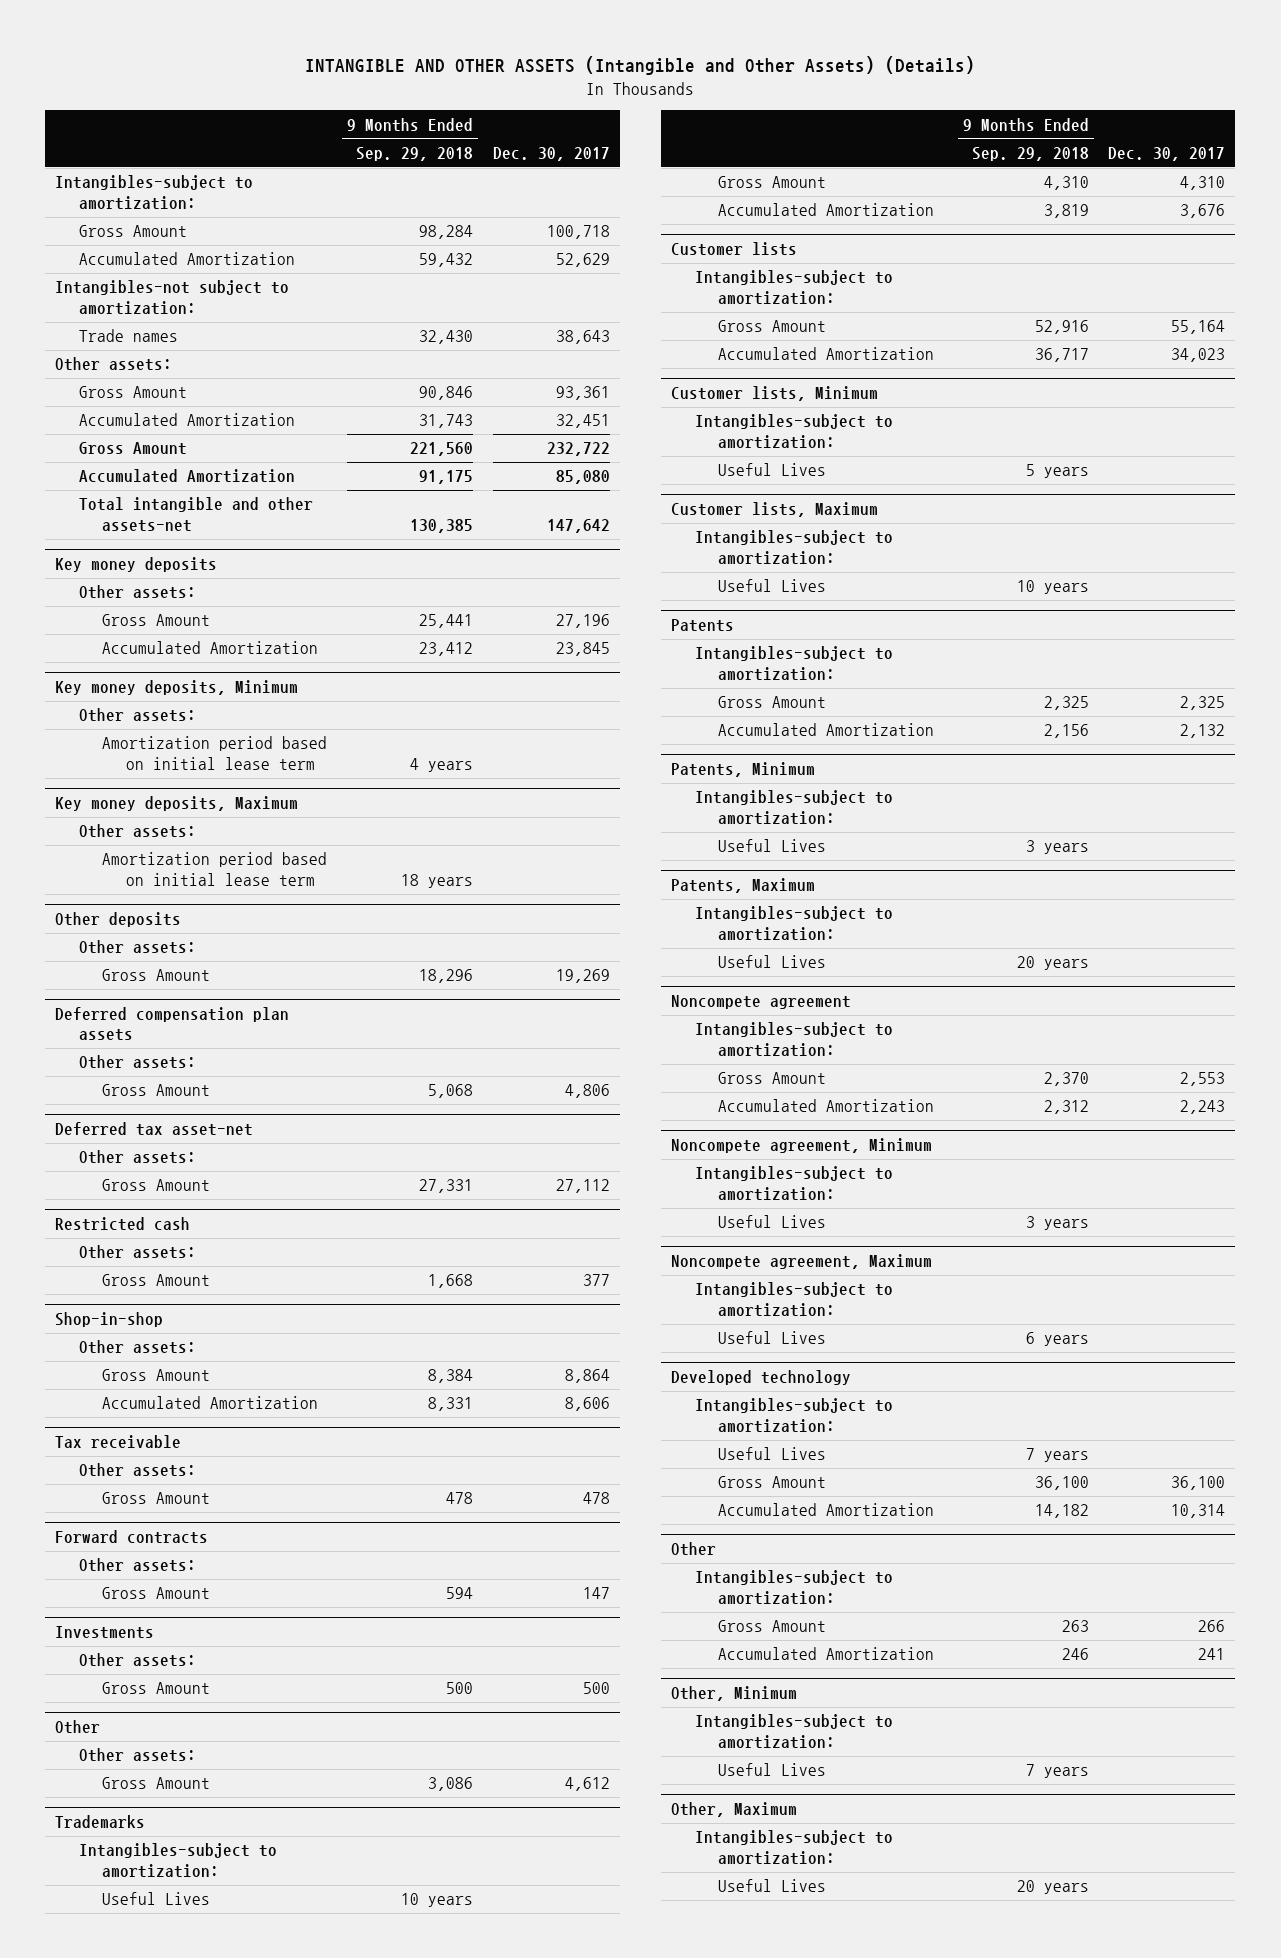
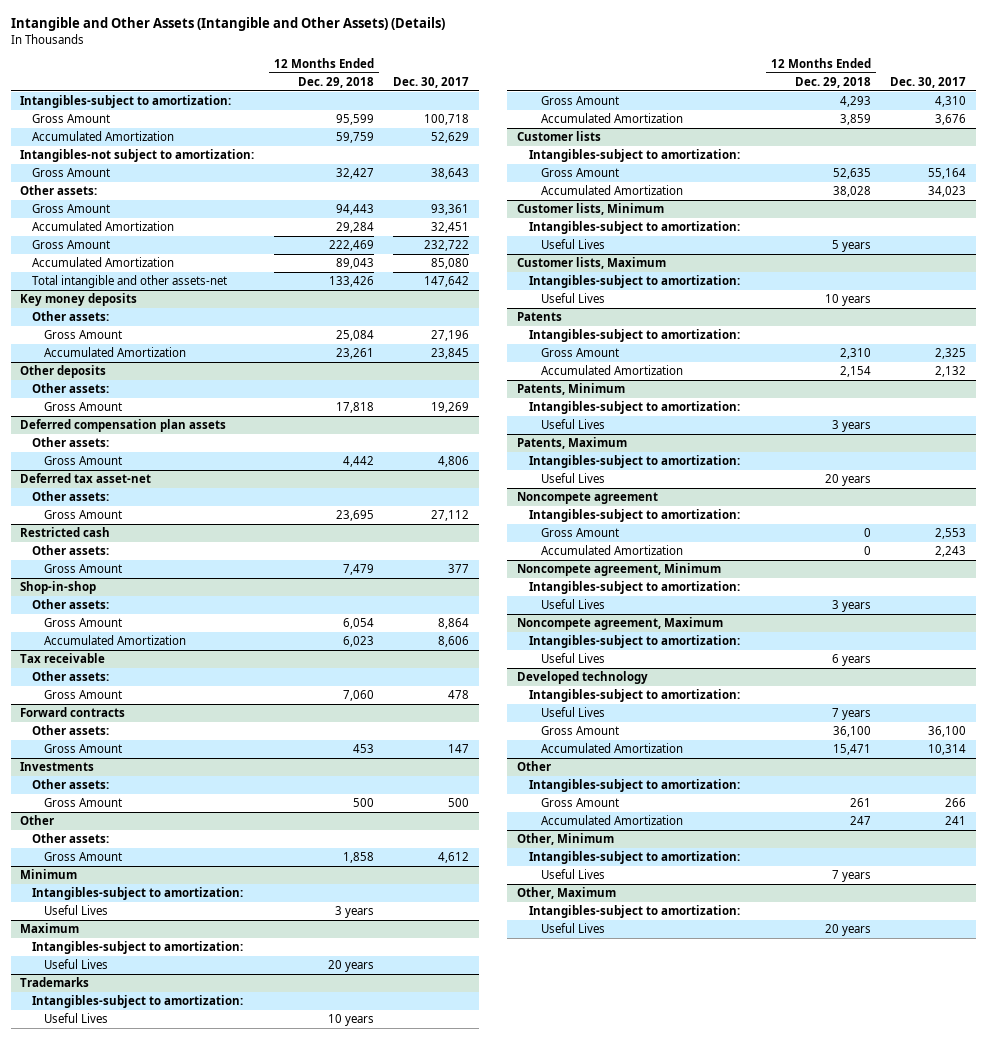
- INTANGIBLE AND OTHER ASSETS (Intangible and Other Assets) (Details)
+ Intangible and Other Assets (Intangible and Other Assets) (Details)
- | 9 Months Ended Sep. 29, 2018 | Dec. 30, 2017
+ | 12 Months Ended Dec. 29, 2018 | Dec. 30, 2017
- Trade names | 32,430 | 38,643
+ Gross Amount | 32,427 | 38,643
- Key money deposits, Minimum
- Other assets:
- Amortization period based on initial lease term | 4 years |
- Key money deposits, Maximum
- Other assets:
- Amortization period based on initial lease term | 18 years |
+ Minimum
+ Intangibles-subject to amortization:
+ Useful Lives | 3 years |
+ Maximum
+ Intangibles-subject to amortization:
+ Useful Lives | 20 years |

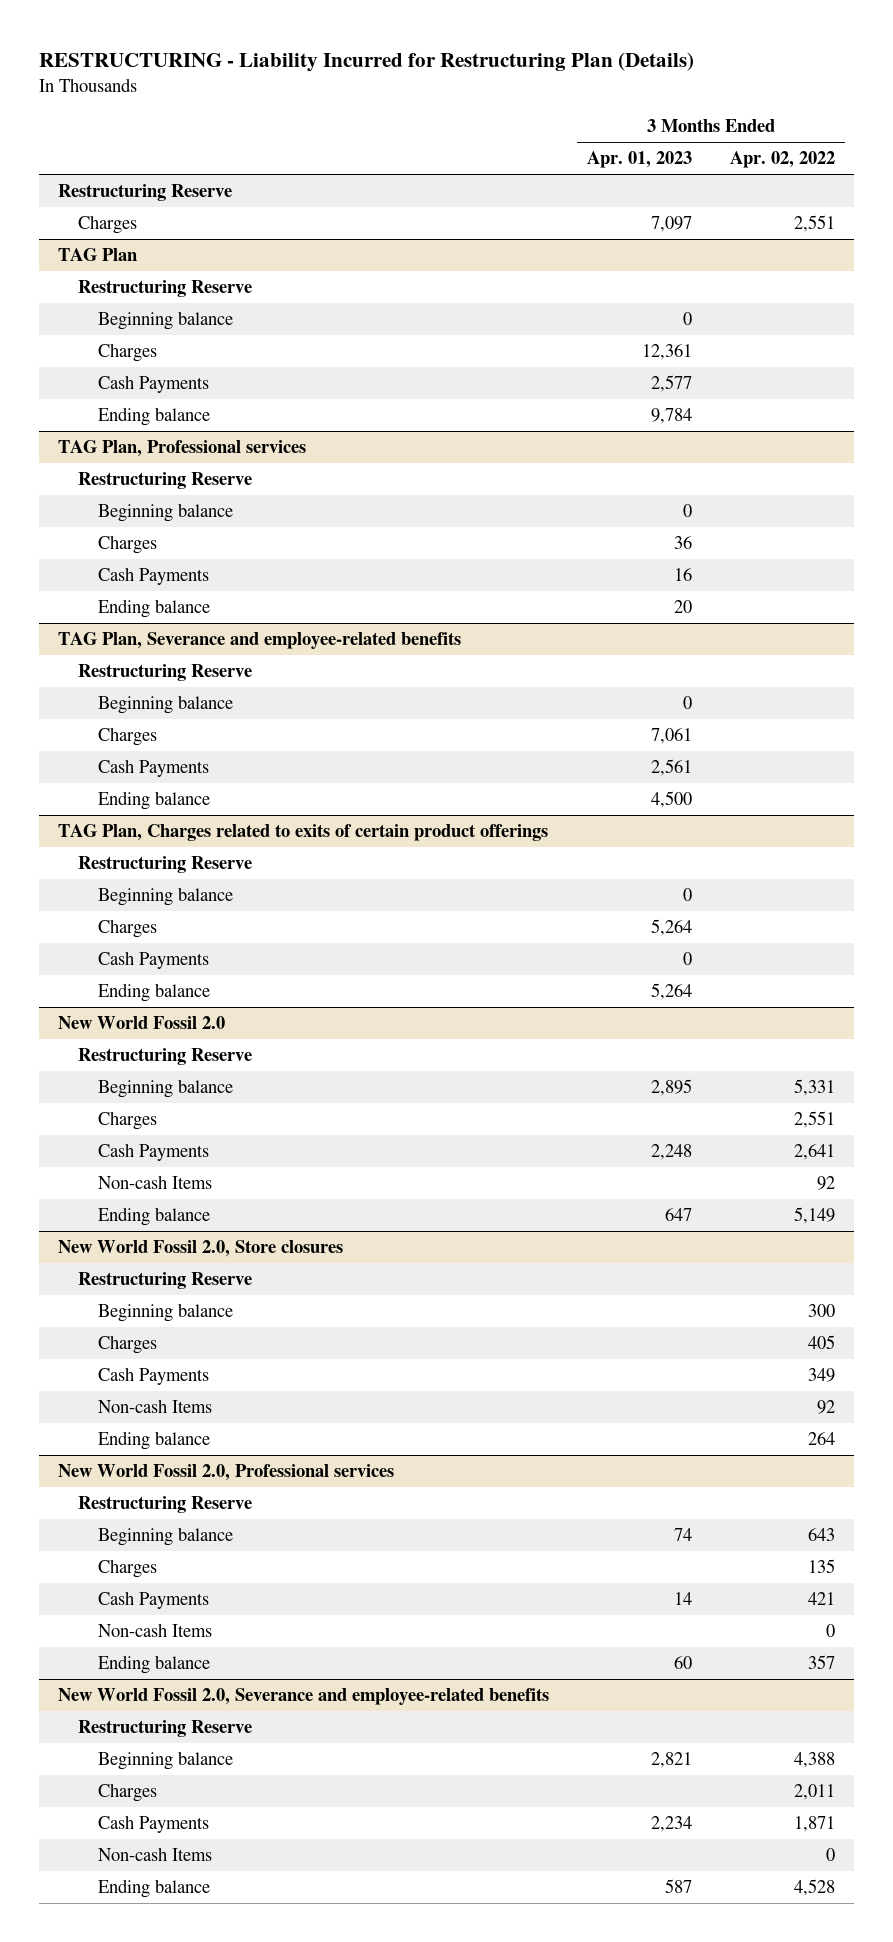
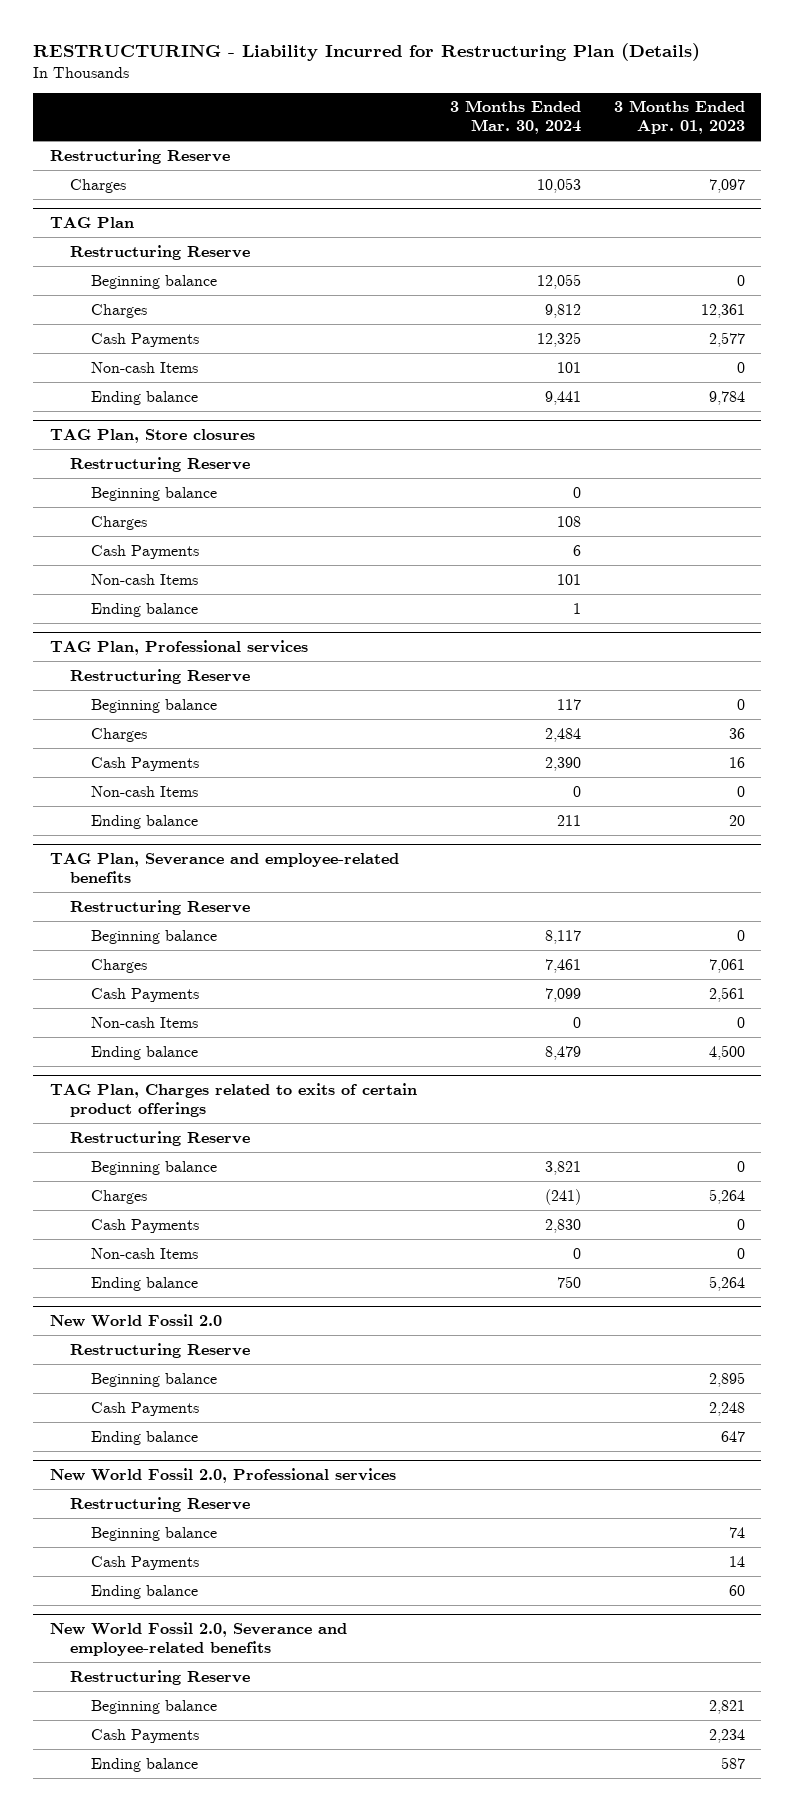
- | 3 Months Ended Apr. 01, 2023 | 3 Months Ended Apr. 02, 2022
+ | 3 Months Ended Mar. 30, 2024 | 3 Months Ended Apr. 01, 2023
@ TAG Plan
+ Non-cash Items | 101 | 0
+ TAG Plan, Store closures
+ Restructuring Reserve
+ Beginning balance | 0 |
+ Charges | 108 |
+ Cash Payments | 6 |
+ Non-cash Items | 101 |
+ Ending balance | 1 |
@ TAG Plan, Professional services
+ Non-cash Items | 0 | 0
@ TAG Plan, Severance and employee-related benefits
+ Non-cash Items | 0 | 0
@ TAG Plan, Charges related to exits of certain product offerings
+ Non-cash Items | 0 | 0
@ New World Fossil 2.0
- Charges | | 2,551
- Non-cash Items | | 92
- New World Fossil 2.0, Store closures
- Restructuring Reserve
- Beginning balance | | 300
- Charges | | 405
- Cash Payments | | 349
- Non-cash Items | | 92
- Ending balance | | 264
@ New World Fossil 2.0, Professional services
- Charges | | 135
- Non-cash Items | | 0
@ New World Fossil 2.0, Severance and employee-related benefits
- Charges | | 2,011
- Non-cash Items | | 0

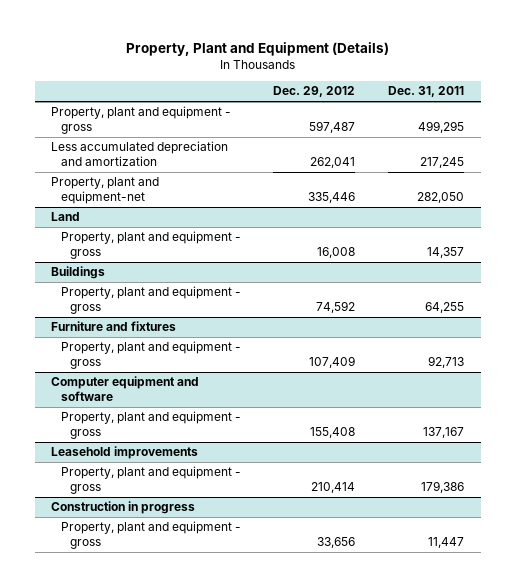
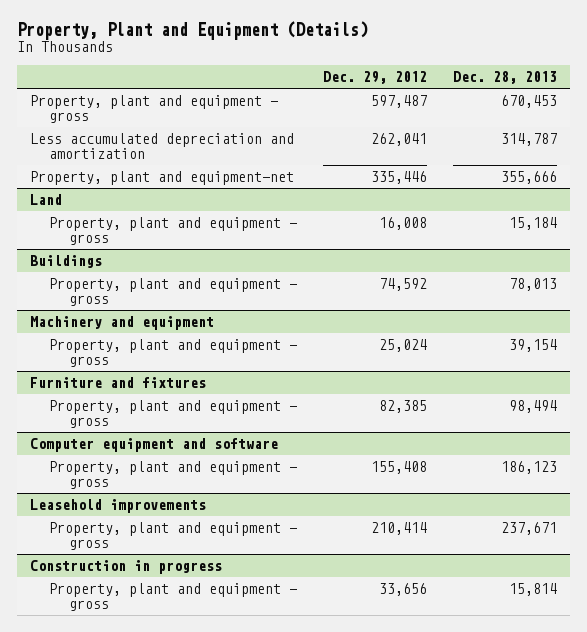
- | Dec. 29, 2012 | Dec. 31, 2011
+ | Dec. 29, 2012 | Dec. 28, 2013
+ Machinery and equipment
+ Property, plant and equipment - gross | 25,024 | 39,154
@ Furniture and fixtures
- Property, plant and equipment - gross | 107,409 | 92,713
+ Property, plant and equipment - gross | 82,385 | 98,494

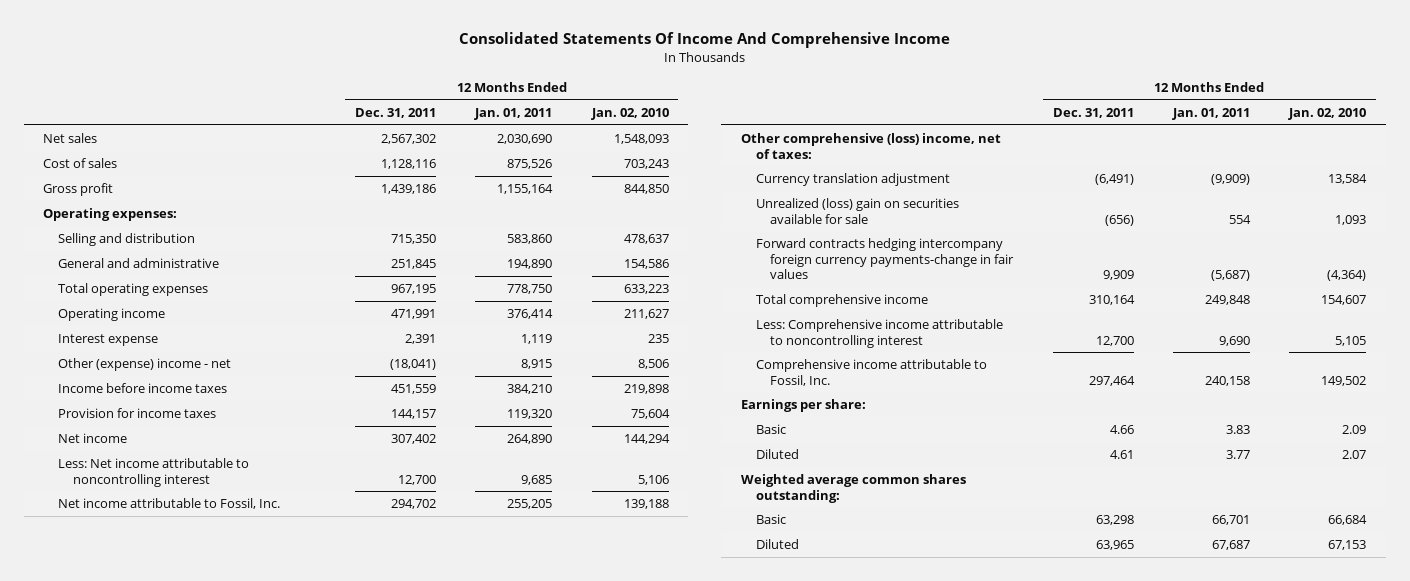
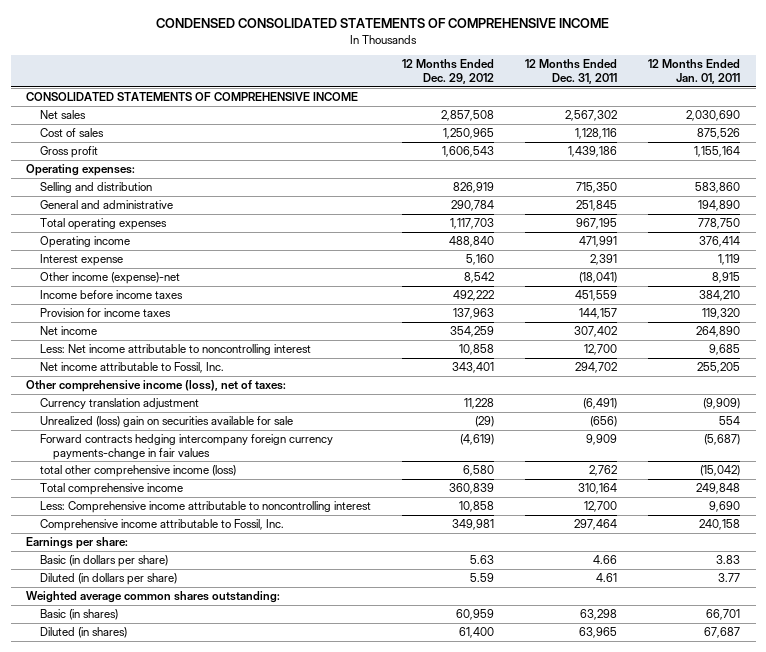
- Consolidated Statements Of Income And Comprehensive Income
+ CONDENSED CONSOLIDATED STATEMENTS OF COMPREHENSIVE INCOME
- | 12 Months Ended Dec. 31, 2011 | 12 Months Ended Jan. 01, 2011 | 12 Months Ended Jan. 02, 2010
+ | 12 Months Ended Dec. 29, 2012 | 12 Months Ended Dec. 31, 2011 | 12 Months Ended Jan. 01, 2011
+ CONSOLIDATED STATEMENTS OF COMPREHENSIVE INCOME
- Other (expense) income - net | (18,041) | 8,915 | 8,506
+ Other income (expense)-net | 8,542 | (18,041) | 8,915
- Other comprehensive (loss) income, net of taxes:
+ Other comprehensive income (loss), net of taxes:
+ total other comprehensive income (loss) | 6,580 | 2,762 | (15,042)
- Basic | 4.66 | 3.83 | 2.09
- Diluted | 4.61 | 3.77 | 2.07
+ Basic (in dollars per share) | 5.63 | 4.66 | 3.83
+ Diluted (in dollars per share) | 5.59 | 4.61 | 3.77
- Basic | 63,298 | 66,701 | 66,684
- Diluted | 63,965 | 67,687 | 67,153
+ Basic (in shares) | 60,959 | 63,298 | 66,701
+ Diluted (in shares) | 61,400 | 63,965 | 67,687

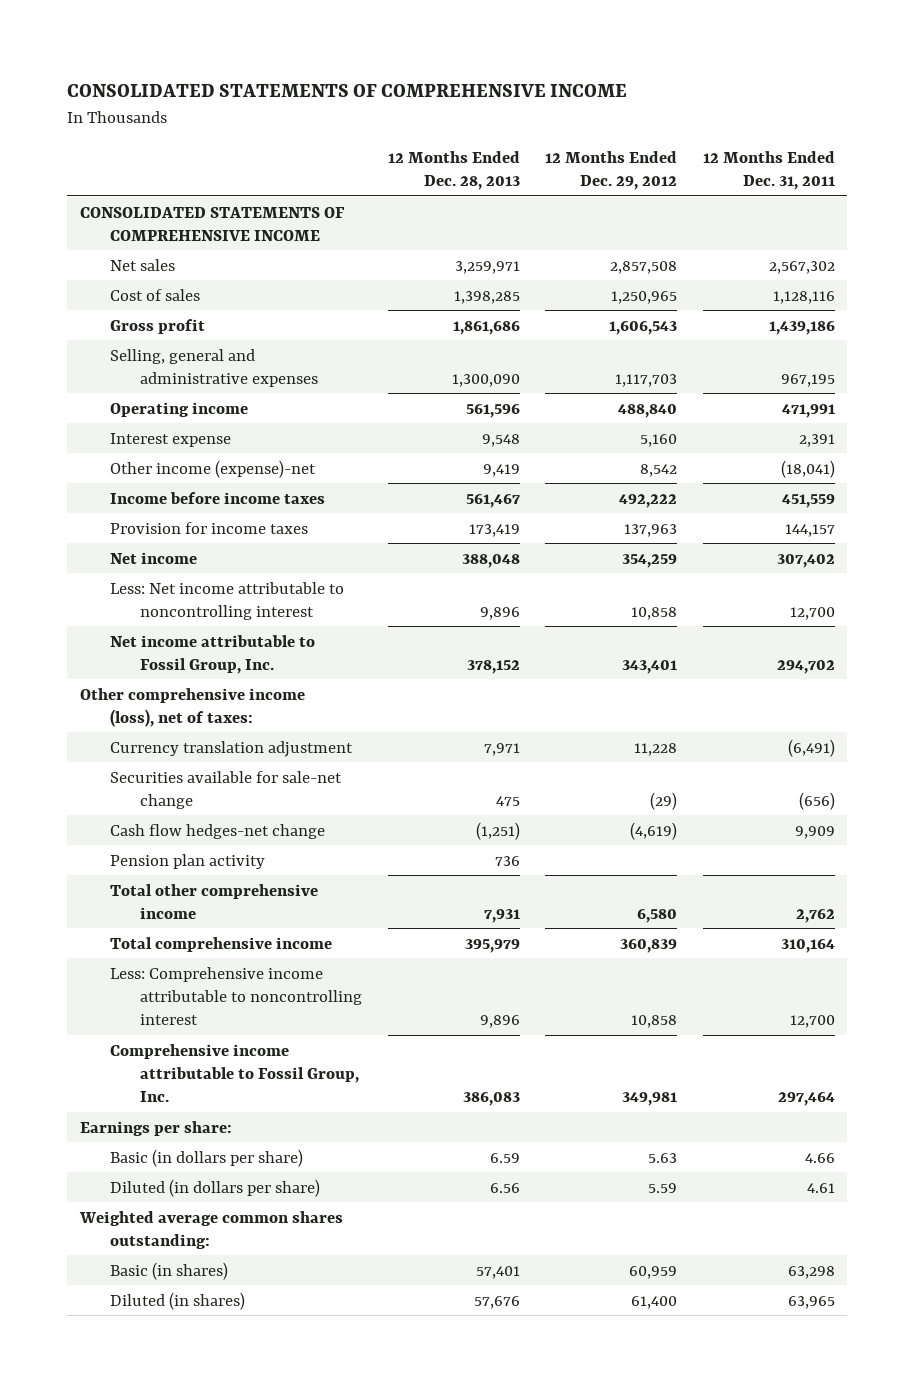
- CONDENSED CONSOLIDATED STATEMENTS OF COMPREHENSIVE INCOME
+ CONSOLIDATED STATEMENTS OF COMPREHENSIVE INCOME
- | 12 Months Ended Dec. 29, 2012 | 12 Months Ended Dec. 31, 2011 | 12 Months Ended Jan. 01, 2011
+ | 12 Months Ended Dec. 28, 2013 | 12 Months Ended Dec. 29, 2012 | 12 Months Ended Dec. 31, 2011
- Operating expenses:
- Selling and distribution | 826,919 | 715,350 | 583,860
- General and administrative | 290,784 | 251,845 | 194,890
- Total operating expenses | 1,117,703 | 967,195 | 778,750
+ Selling, general and administrative expenses | 1,300,090 | 1,117,703 | 967,195
- Net income attributable to Fossil, Inc. | 343,401 | 294,702 | 255,205
+ Net income attributable to Fossil Group, Inc. | 378,152 | 343,401 | 294,702
- Unrealized (loss) gain on securities available for sale | (29) | (656) | 554
- Forward contracts hedging intercompany foreign currency payments-change in fair values | (4,619) | 9,909 | (5,687)
- total other comprehensive income (loss) | 6,580 | 2,762 | (15,042)
+ Securities available for sale-net change | 475 | (29) | (656)
+ Cash flow hedges-net change | (1,251) | (4,619) | 9,909
+ Pension plan activity | 736 | |
+ Total other comprehensive income | 7,931 | 6,580 | 2,762
- Comprehensive income attributable to Fossil, Inc. | 349,981 | 297,464 | 240,158
+ Comprehensive income attributable to Fossil Group, Inc. | 386,083 | 349,981 | 297,464

